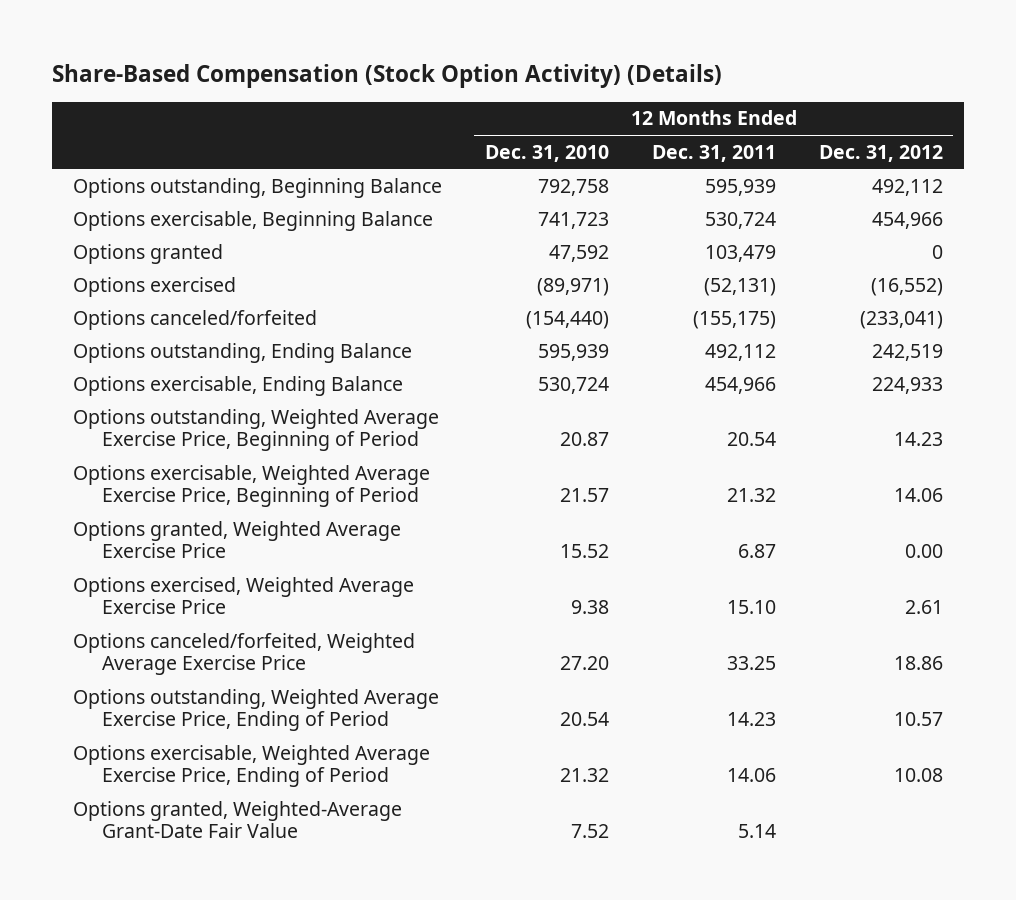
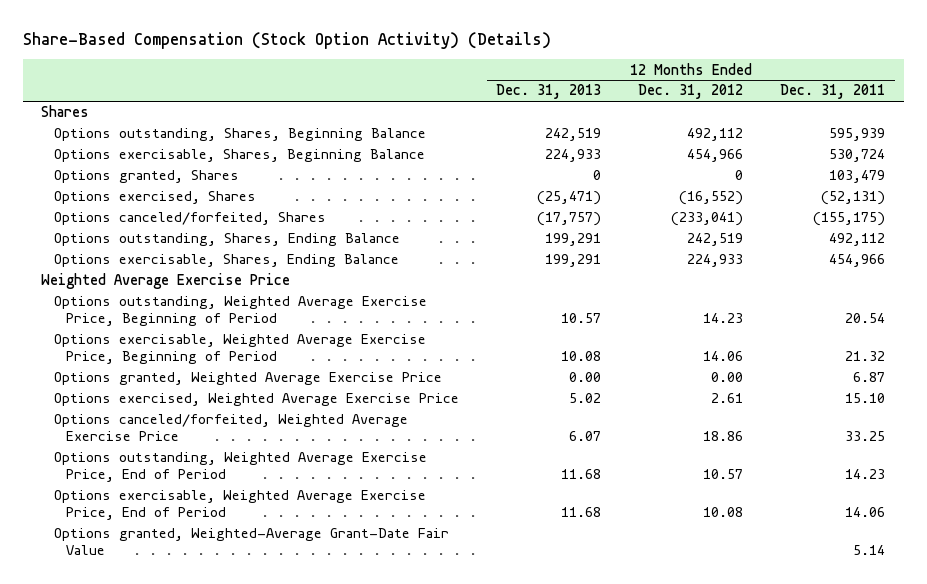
- | 12 Months Ended Dec. 31, 2010 | 12 Months Ended Dec. 31, 2011 | 12 Months Ended Dec. 31, 2012
+ | 12 Months Ended Dec. 31, 2013 | 12 Months Ended Dec. 31, 2012 | 12 Months Ended Dec. 31, 2011
- Options outstanding, Beginning Balance | 792,758 | 595,939 | 492,112
- Options exercisable, Beginning Balance | 741,723 | 530,724 | 454,966
- Options granted | 47,592 | 103,479 | 0
- Options exercised | (89,971) | (52,131) | (16,552)
- Options canceled/forfeited | (154,440) | (155,175) | (233,041)
- Options outstanding, Ending Balance | 595,939 | 492,112 | 242,519
- Options exercisable, Ending Balance | 530,724 | 454,966 | 224,933
+ Shares
+ Options outstanding, Shares, Beginning Balance | 242,519 | 492,112 | 595,939
+ Options exercisable, Shares, Beginning Balance | 224,933 | 454,966 | 530,724
+ Options granted, Shares | 0 | 0 | 103,479
+ Options exercised, Shares | (25,471) | (16,552) | (52,131)
+ Options canceled/forfeited, Shares | (17,757) | (233,041) | (155,175)
+ Options outstanding, Shares, Ending Balance | 199,291 | 242,519 | 492,112
+ Options exercisable, Shares, Ending Balance | 199,291 | 224,933 | 454,966
+ Weighted Average Exercise Price
- Options outstanding, Weighted Average Exercise Price, Ending of Period | 20.54 | 14.23 | 10.57
- Options exercisable, Weighted Average Exercise Price, Ending of Period | 21.32 | 14.06 | 10.08
+ Options outstanding, Weighted Average Exercise Price, End of Period | 11.68 | 10.57 | 14.23
+ Options exercisable, Weighted Average Exercise Price, End of Period | 11.68 | 10.08 | 14.06

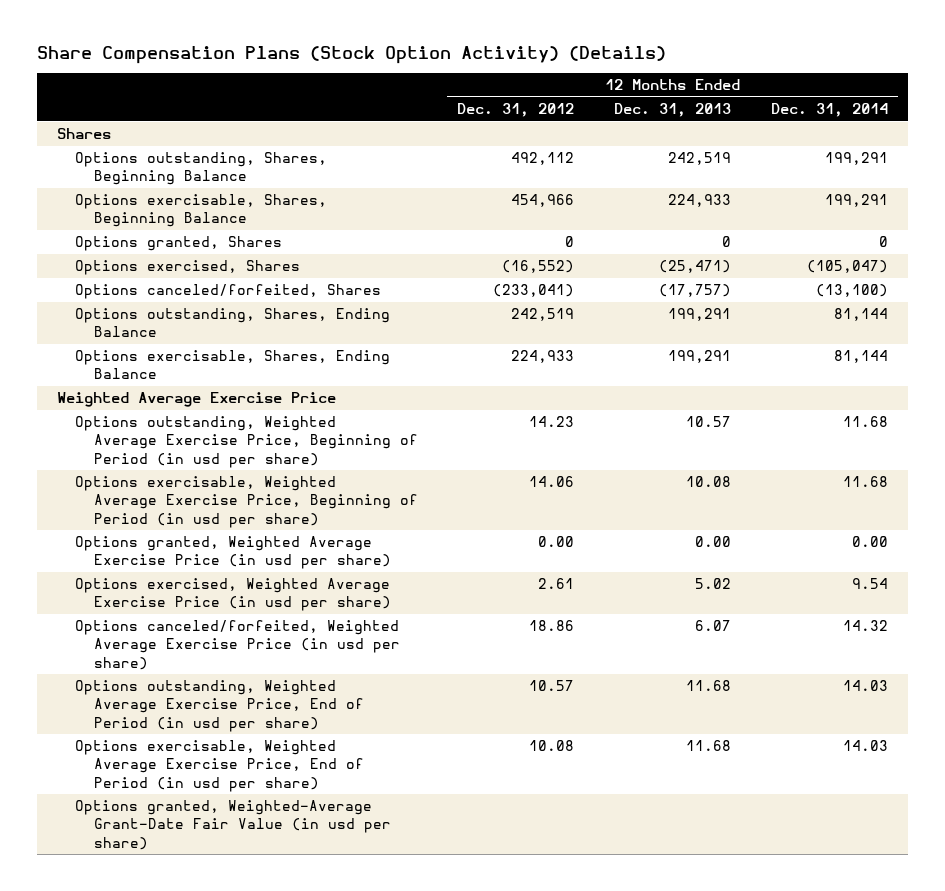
- Share-Based Compensation (Stock Option Activity) (Details)
+ Share Compensation Plans (Stock Option Activity) (Details)
- | 12 Months Ended Dec. 31, 2013 | 12 Months Ended Dec. 31, 2012 | 12 Months Ended Dec. 31, 2011
+ | 12 Months Ended Dec. 31, 2012 | 12 Months Ended Dec. 31, 2013 | 12 Months Ended Dec. 31, 2014
- Options outstanding, Weighted Average Exercise Price, Beginning of Period | 10.57 | 14.23 | 20.54
- Options exercisable, Weighted Average Exercise Price, Beginning of Period | 10.08 | 14.06 | 21.32
- Options granted, Weighted Average Exercise Price | 0.00 | 0.00 | 6.87
- Options exercised, Weighted Average Exercise Price | 5.02 | 2.61 | 15.10
- Options canceled/forfeited, Weighted Average Exercise Price | 6.07 | 18.86 | 33.25
- Options outstanding, Weighted Average Exercise Price, End of Period | 11.68 | 10.57 | 14.23
- Options exercisable, Weighted Average Exercise Price, End of Period | 11.68 | 10.08 | 14.06
- Options granted, Weighted-Average Grant-Date Fair Value | | | 5.14
+ Options outstanding, Weighted Average Exercise Price, Beginning of Period (in usd per share) | 14.23 | 10.57 | 11.68
+ Options exercisable, Weighted Average Exercise Price, Beginning of Period (in usd per share) | 14.06 | 10.08 | 11.68
+ Options granted, Weighted Average Exercise Price (in usd per share) | 0.00 | 0.00 | 0.00
+ Options exercised, Weighted Average Exercise Price (in usd per share) | 2.61 | 5.02 | 9.54
+ Options canceled/forfeited, Weighted Average Exercise Price (in usd per share) | 18.86 | 6.07 | 14.32
+ Options outstanding, Weighted Average Exercise Price, End of Period (in usd per share) | 10.57 | 11.68 | 14.03
+ Options exercisable, Weighted Average Exercise Price, End of Period (in usd per share) | 10.08 | 11.68 | 14.03
+ Options granted, Weighted-Average Grant-Date Fair Value (in usd per share)

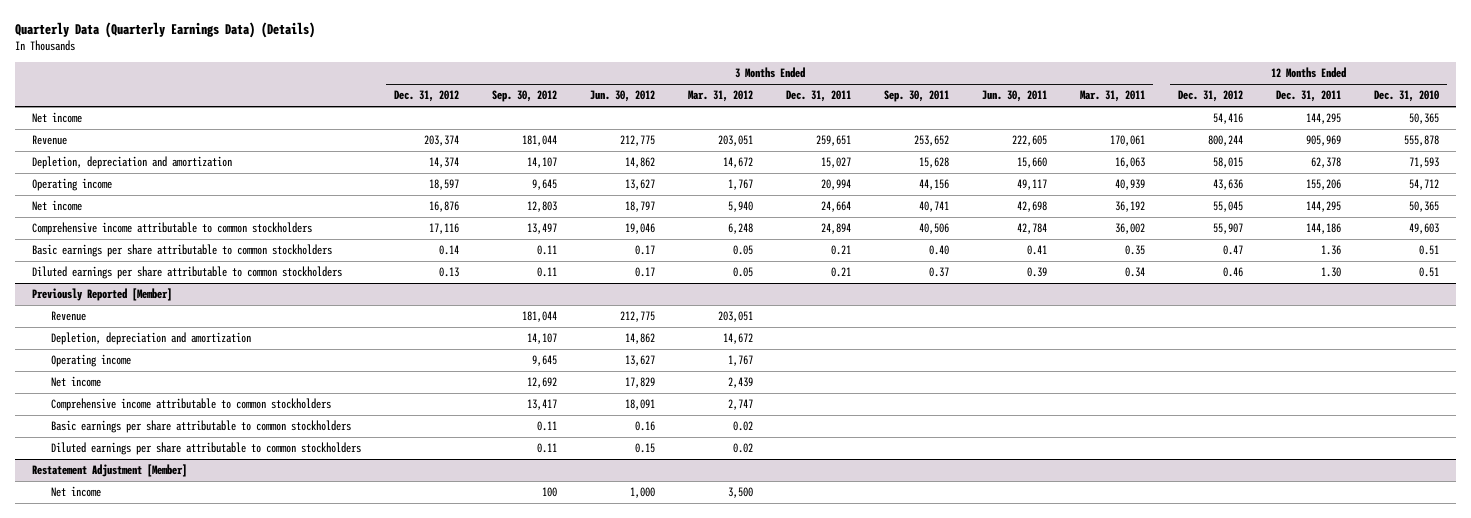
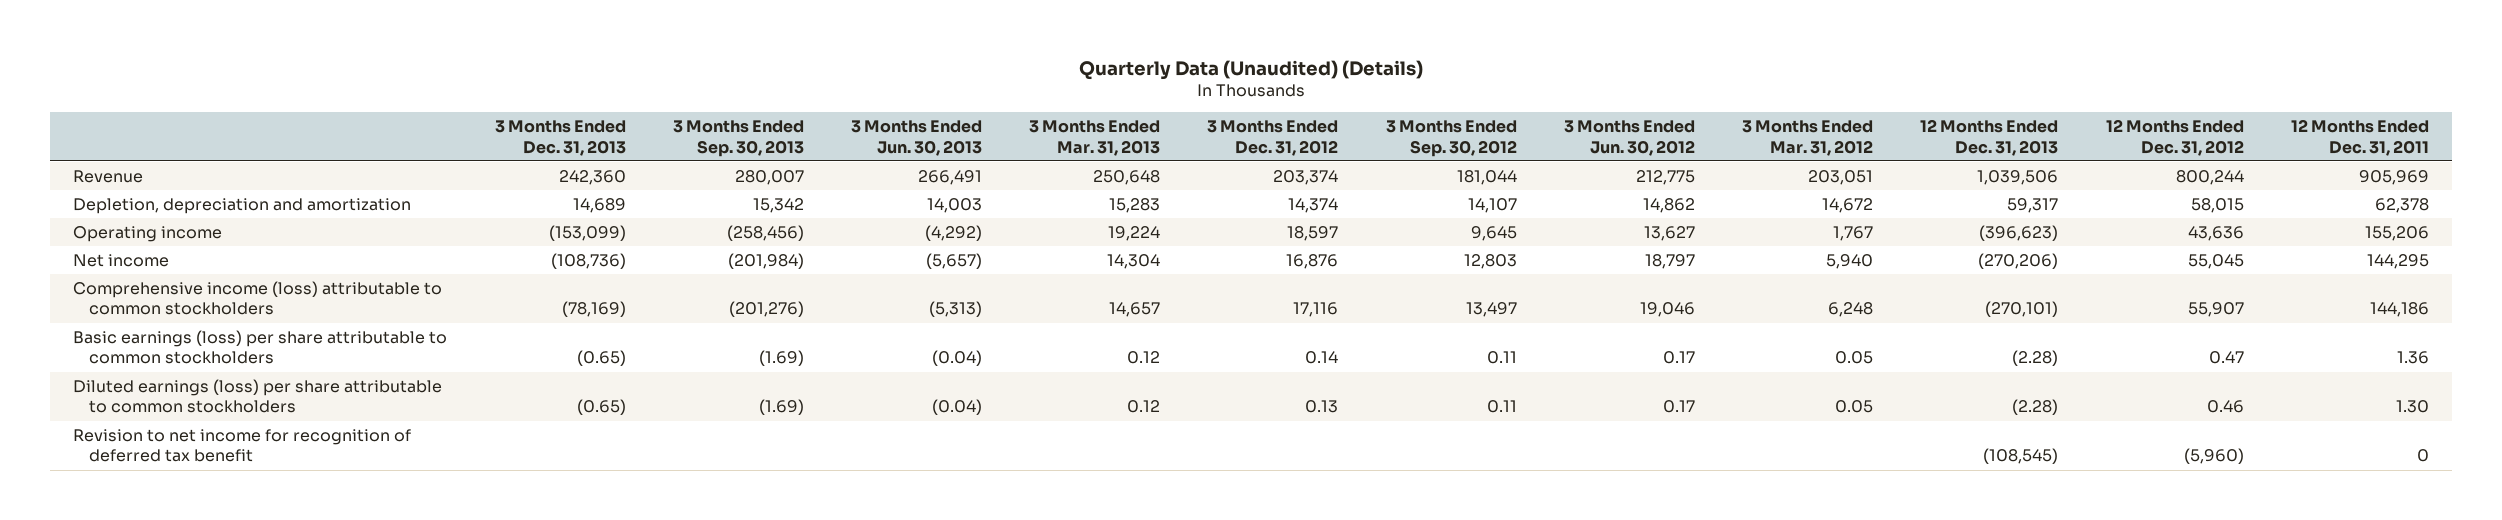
- Quarterly Data (Quarterly Earnings Data) (Details)
+ Quarterly Data (Unaudited) (Details)
- | 3 Months Ended Dec. 31, 2012 | 3 Months Ended Sep. 30, 2012 | 3 Months Ended Jun. 30, 2012 | 3 Months Ended Mar. 31, 2012 | 3 Months Ended Dec. 31, 2011 | 3 Months Ended Sep. 30, 2011 | 3 Months Ended Jun. 30, 2011 | 3 Months Ended Mar. 31, 2011 | 12 Months Ended Dec. 31, 2012 | 12 Months Ended Dec. 31, 2011 | 12 Months Ended Dec. 31, 2010
+ | 3 Months Ended Dec. 31, 2013 | 3 Months Ended Sep. 30, 2013 | 3 Months Ended Jun. 30, 2013 | 3 Months Ended Mar. 31, 2013 | 3 Months Ended Dec. 31, 2012 | 3 Months Ended Sep. 30, 2012 | 3 Months Ended Jun. 30, 2012 | 3 Months Ended Mar. 31, 2012 | 12 Months Ended Dec. 31, 2013 | 12 Months Ended Dec. 31, 2012 | 12 Months Ended Dec. 31, 2011
- Net income | | | | | | | | | 54,416 | 144,295 | 50,365
- Comprehensive income attributable to common stockholders | 17,116 | 13,497 | 19,046 | 6,248 | 24,894 | 40,506 | 42,784 | 36,002 | 55,907 | 144,186 | 49,603
- Basic earnings per share attributable to common stockholders | 0.14 | 0.11 | 0.17 | 0.05 | 0.21 | 0.40 | 0.41 | 0.35 | 0.47 | 1.36 | 0.51
- Diluted earnings per share attributable to common stockholders | 0.13 | 0.11 | 0.17 | 0.05 | 0.21 | 0.37 | 0.39 | 0.34 | 0.46 | 1.30 | 0.51
- Previously Reported [Member]
- Revenue | | 181,044 | 212,775 | 203,051 | | | | | | |
- Depletion, depreciation and amortization | | 14,107 | 14,862 | 14,672 | | | | | | |
- Operating income | | 9,645 | 13,627 | 1,767 | | | | | | |
- Net income | | 12,692 | 17,829 | 2,439 | | | | | | |
- Comprehensive income attributable to common stockholders | | 13,417 | 18,091 | 2,747 | | | | | | |
- Basic earnings per share attributable to common stockholders | | 0.11 | 0.16 | 0.02 | | | | | | |
- Diluted earnings per share attributable to common stockholders | | 0.11 | 0.15 | 0.02 | | | | | | |
- Restatement Adjustment [Member]
- Net income | | 100 | 1,000 | 3,500 | | | | | | |
+ Comprehensive income (loss) attributable to common stockholders | (78,169) | (201,276) | (5,313) | 14,657 | 17,116 | 13,497 | 19,046 | 6,248 | (270,101) | 55,907 | 144,186
+ Basic earnings (loss) per share attributable to common stockholders | (0.65) | (1.69) | (0.04) | 0.12 | 0.14 | 0.11 | 0.17 | 0.05 | (2.28) | 0.47 | 1.36
+ Diluted earnings (loss) per share attributable to common stockholders | (0.65) | (1.69) | (0.04) | 0.12 | 0.13 | 0.11 | 0.17 | 0.05 | (2.28) | 0.46 | 1.30
+ Revision to net income for recognition of deferred tax benefit | | | | | | | | | (108,545) | (5,960) | 0

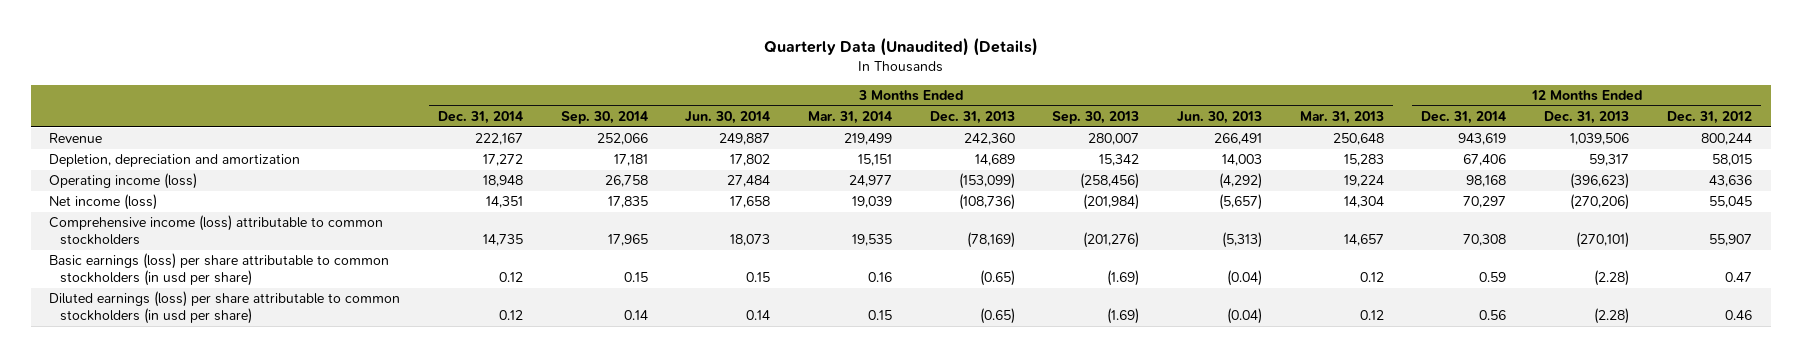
- | 3 Months Ended Dec. 31, 2013 | 3 Months Ended Sep. 30, 2013 | 3 Months Ended Jun. 30, 2013 | 3 Months Ended Mar. 31, 2013 | 3 Months Ended Dec. 31, 2012 | 3 Months Ended Sep. 30, 2012 | 3 Months Ended Jun. 30, 2012 | 3 Months Ended Mar. 31, 2012 | 12 Months Ended Dec. 31, 2013 | 12 Months Ended Dec. 31, 2012 | 12 Months Ended Dec. 31, 2011
+ | 3 Months Ended Dec. 31, 2014 | 3 Months Ended Sep. 30, 2014 | 3 Months Ended Jun. 30, 2014 | 3 Months Ended Mar. 31, 2014 | 3 Months Ended Dec. 31, 2013 | 3 Months Ended Sep. 30, 2013 | 3 Months Ended Jun. 30, 2013 | 3 Months Ended Mar. 31, 2013 | 12 Months Ended Dec. 31, 2014 | 12 Months Ended Dec. 31, 2013 | 12 Months Ended Dec. 31, 2012
- Operating income | (153,099) | (258,456) | (4,292) | 19,224 | 18,597 | 9,645 | 13,627 | 1,767 | (396,623) | 43,636 | 155,206
- Net income | (108,736) | (201,984) | (5,657) | 14,304 | 16,876 | 12,803 | 18,797 | 5,940 | (270,206) | 55,045 | 144,295
+ Operating income (loss) | 18,948 | 26,758 | 27,484 | 24,977 | (153,099) | (258,456) | (4,292) | 19,224 | 98,168 | (396,623) | 43,636
+ Net income (loss) | 14,351 | 17,835 | 17,658 | 19,039 | (108,736) | (201,984) | (5,657) | 14,304 | 70,297 | (270,206) | 55,045
- Basic earnings (loss) per share attributable to common stockholders | (0.65) | (1.69) | (0.04) | 0.12 | 0.14 | 0.11 | 0.17 | 0.05 | (2.28) | 0.47 | 1.36
- Diluted earnings (loss) per share attributable to common stockholders | (0.65) | (1.69) | (0.04) | 0.12 | 0.13 | 0.11 | 0.17 | 0.05 | (2.28) | 0.46 | 1.30
- Revision to net income for recognition of deferred tax benefit | | | | | | | | | (108,545) | (5,960) | 0
+ Basic earnings (loss) per share attributable to common stockholders (in usd per share) | 0.12 | 0.15 | 0.15 | 0.16 | (0.65) | (1.69) | (0.04) | 0.12 | 0.59 | (2.28) | 0.47
+ Diluted earnings (loss) per share attributable to common stockholders (in usd per share) | 0.12 | 0.14 | 0.14 | 0.15 | (0.65) | (1.69) | (0.04) | 0.12 | 0.56 | (2.28) | 0.46

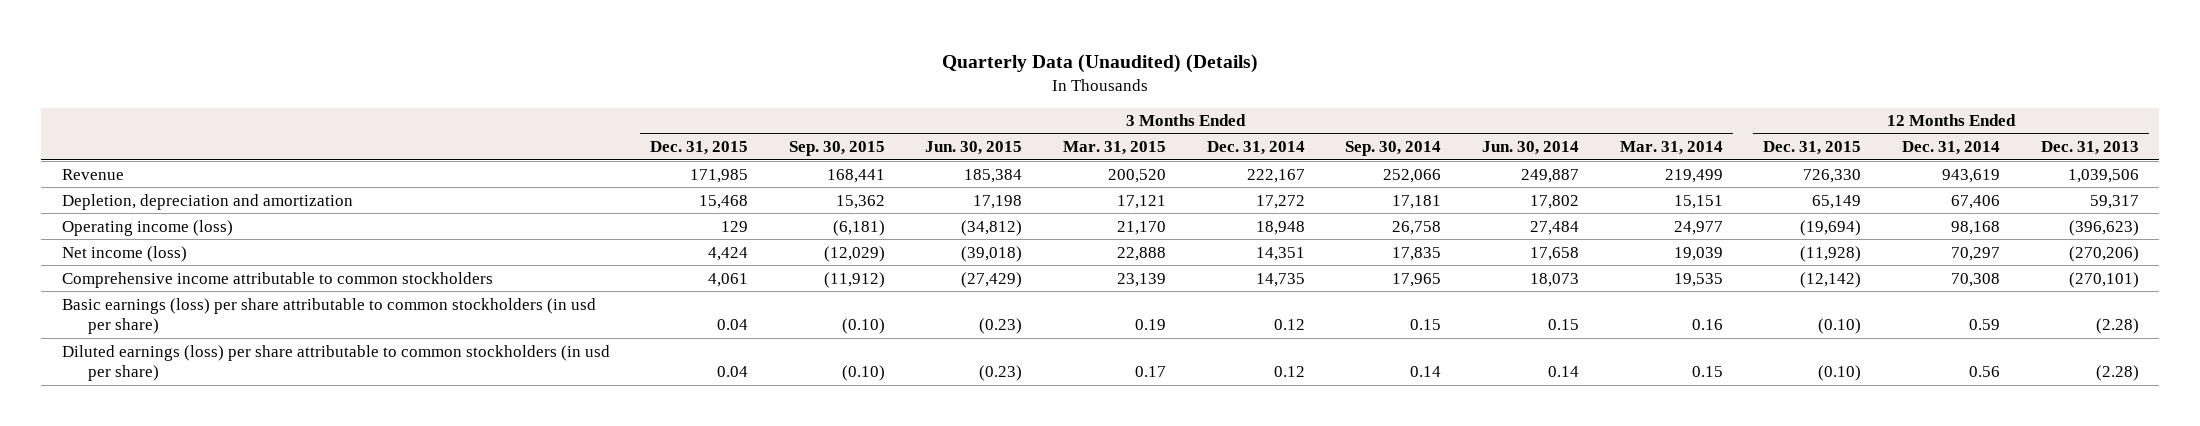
- | 3 Months Ended Dec. 31, 2014 | 3 Months Ended Sep. 30, 2014 | 3 Months Ended Jun. 30, 2014 | 3 Months Ended Mar. 31, 2014 | 3 Months Ended Dec. 31, 2013 | 3 Months Ended Sep. 30, 2013 | 3 Months Ended Jun. 30, 2013 | 3 Months Ended Mar. 31, 2013 | 12 Months Ended Dec. 31, 2014 | 12 Months Ended Dec. 31, 2013 | 12 Months Ended Dec. 31, 2012
+ | 3 Months Ended Dec. 31, 2015 | 3 Months Ended Sep. 30, 2015 | 3 Months Ended Jun. 30, 2015 | 3 Months Ended Mar. 31, 2015 | 3 Months Ended Dec. 31, 2014 | 3 Months Ended Sep. 30, 2014 | 3 Months Ended Jun. 30, 2014 | 3 Months Ended Mar. 31, 2014 | 12 Months Ended Dec. 31, 2015 | 12 Months Ended Dec. 31, 2014 | 12 Months Ended Dec. 31, 2013
- Comprehensive income (loss) attributable to common stockholders | 14,735 | 17,965 | 18,073 | 19,535 | (78,169) | (201,276) | (5,313) | 14,657 | 70,308 | (270,101) | 55,907
+ Comprehensive income attributable to common stockholders | 4,061 | (11,912) | (27,429) | 23,139 | 14,735 | 17,965 | 18,073 | 19,535 | (12,142) | 70,308 | (270,101)

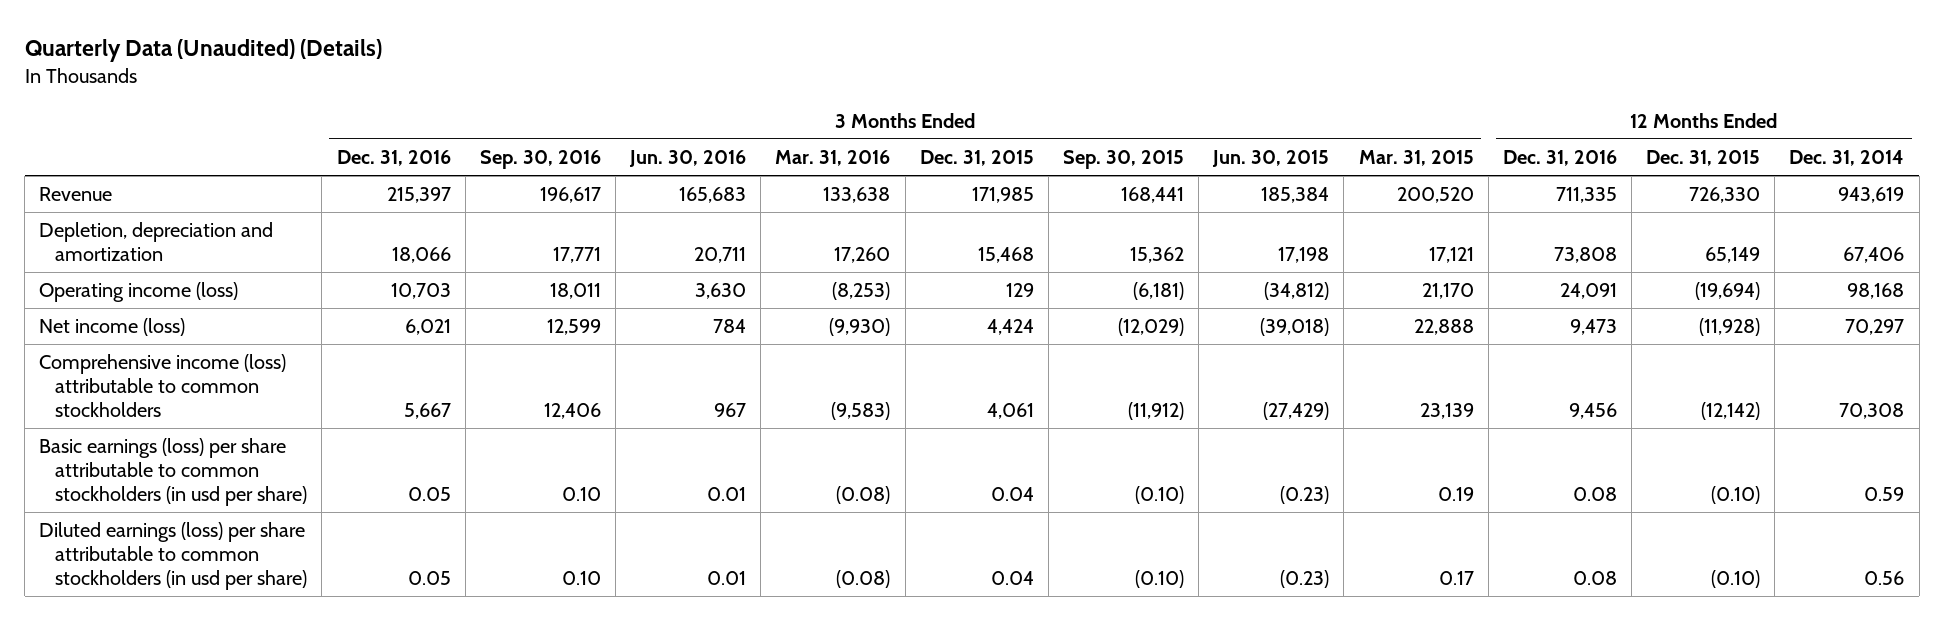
- | 3 Months Ended Dec. 31, 2015 | 3 Months Ended Sep. 30, 2015 | 3 Months Ended Jun. 30, 2015 | 3 Months Ended Mar. 31, 2015 | 3 Months Ended Dec. 31, 2014 | 3 Months Ended Sep. 30, 2014 | 3 Months Ended Jun. 30, 2014 | 3 Months Ended Mar. 31, 2014 | 12 Months Ended Dec. 31, 2015 | 12 Months Ended Dec. 31, 2014 | 12 Months Ended Dec. 31, 2013
+ | 3 Months Ended Dec. 31, 2016 | 3 Months Ended Sep. 30, 2016 | 3 Months Ended Jun. 30, 2016 | 3 Months Ended Mar. 31, 2016 | 3 Months Ended Dec. 31, 2015 | 3 Months Ended Sep. 30, 2015 | 3 Months Ended Jun. 30, 2015 | 3 Months Ended Mar. 31, 2015 | 12 Months Ended Dec. 31, 2016 | 12 Months Ended Dec. 31, 2015 | 12 Months Ended Dec. 31, 2014
- Comprehensive income attributable to common stockholders | 4,061 | (11,912) | (27,429) | 23,139 | 14,735 | 17,965 | 18,073 | 19,535 | (12,142) | 70,308 | (270,101)
+ Comprehensive income (loss) attributable to common stockholders | 5,667 | 12,406 | 967 | (9,583) | 4,061 | (11,912) | (27,429) | 23,139 | 9,456 | (12,142) | 70,308

